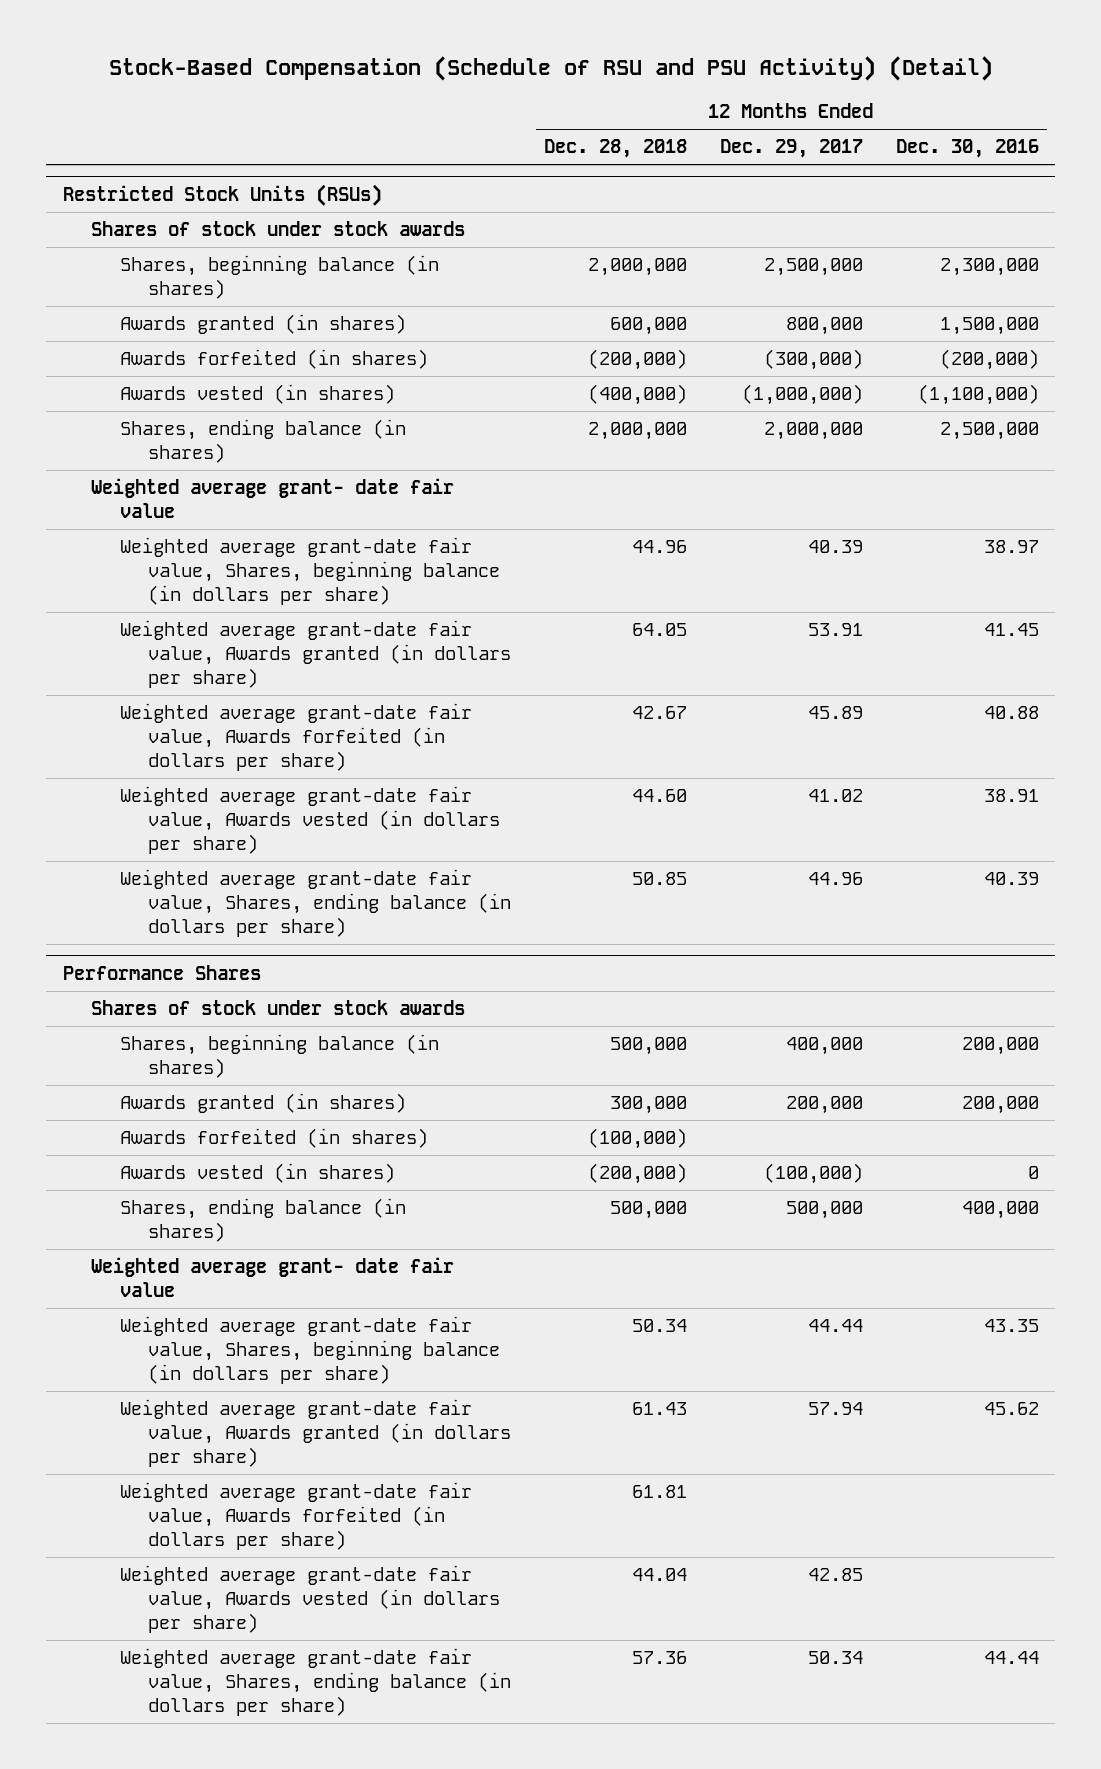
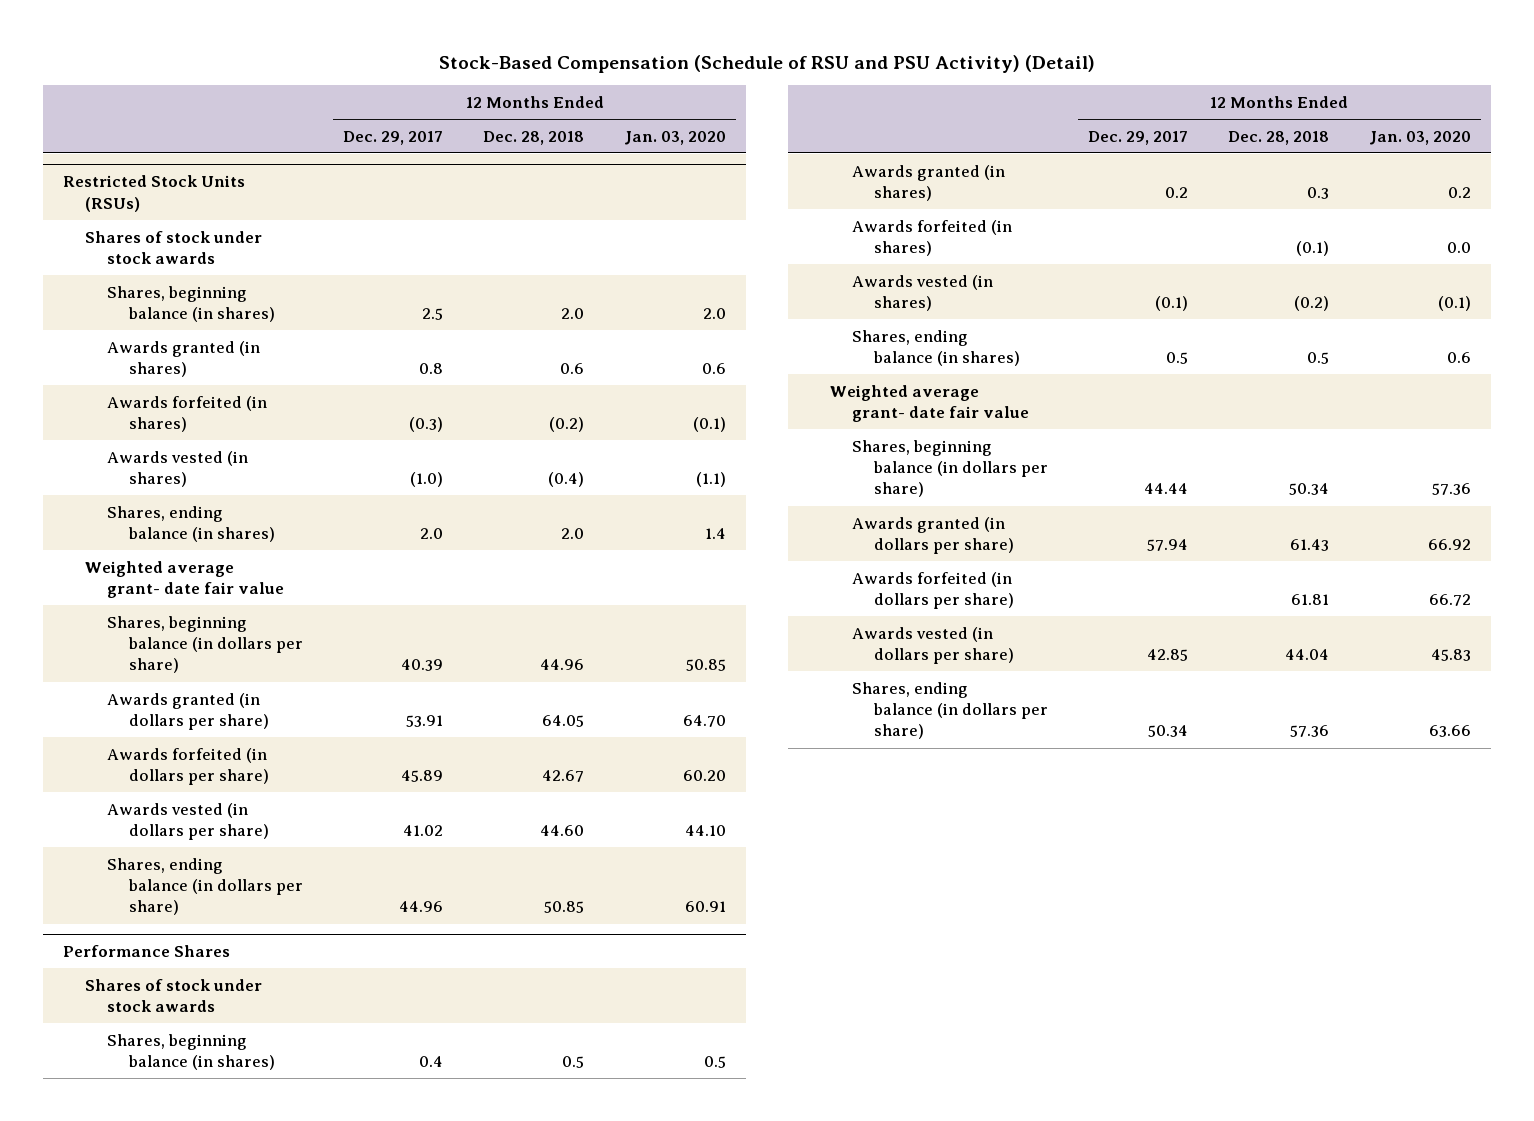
- | 12 Months Ended Dec. 28, 2018 | 12 Months Ended Dec. 29, 2017 | 12 Months Ended Dec. 30, 2016
+ | 12 Months Ended Dec. 29, 2017 | 12 Months Ended Dec. 28, 2018 | 12 Months Ended Jan. 03, 2020
@ Restricted Stock Units (RSUs)
- Shares, beginning balance (in shares) | 2,000,000 | 2,500,000 | 2,300,000
- Awards granted (in shares) | 600,000 | 800,000 | 1,500,000
- Awards forfeited (in shares) | (200,000) | (300,000) | (200,000)
- Awards vested (in shares) | (400,000) | (1,000,000) | (1,100,000)
- Shares, ending balance (in shares) | 2,000,000 | 2,000,000 | 2,500,000
+ Shares, beginning balance (in shares) | 2.5 | 2.0 | 2.0
+ Awards granted (in shares) | 0.8 | 0.6 | 0.6
+ Awards forfeited (in shares) | (0.3) | (0.2) | (0.1)
+ Awards vested (in shares) | (1.0) | (0.4) | (1.1)
+ Shares, ending balance (in shares) | 2.0 | 2.0 | 1.4
- Weighted average grant-date fair value, Shares, beginning balance (in dollars per share) | 44.96 | 40.39 | 38.97
- Weighted average grant-date fair value, Awards granted (in dollars per share) | 64.05 | 53.91 | 41.45
- Weighted average grant-date fair value, Awards forfeited (in dollars per share) | 42.67 | 45.89 | 40.88
- Weighted average grant-date fair value, Awards vested (in dollars per share) | 44.60 | 41.02 | 38.91
- Weighted average grant-date fair value, Shares, ending balance (in dollars per share) | 50.85 | 44.96 | 40.39
+ Shares, beginning balance (in dollars per share) | 40.39 | 44.96 | 50.85
+ Awards granted (in dollars per share) | 53.91 | 64.05 | 64.70
+ Awards forfeited (in dollars per share) | 45.89 | 42.67 | 60.20
+ Awards vested (in dollars per share) | 41.02 | 44.60 | 44.10
+ Shares, ending balance (in dollars per share) | 44.96 | 50.85 | 60.91
@ Performance Shares
- Shares, beginning balance (in shares) | 500,000 | 400,000 | 200,000
- Awards granted (in shares) | 300,000 | 200,000 | 200,000
- Awards forfeited (in shares) | (100,000) | |
- Awards vested (in shares) | (200,000) | (100,000) | 0
- Shares, ending balance (in shares) | 500,000 | 500,000 | 400,000
+ Shares, beginning balance (in shares) | 0.4 | 0.5 | 0.5
+ Awards granted (in shares) | 0.2 | 0.3 | 0.2
+ Awards forfeited (in shares) | | (0.1) | 0.0
+ Awards vested (in shares) | (0.1) | (0.2) | (0.1)
+ Shares, ending balance (in shares) | 0.5 | 0.5 | 0.6
- Weighted average grant-date fair value, Shares, beginning balance (in dollars per share) | 50.34 | 44.44 | 43.35
- Weighted average grant-date fair value, Awards granted (in dollars per share) | 61.43 | 57.94 | 45.62
- Weighted average grant-date fair value, Awards forfeited (in dollars per share) | 61.81 | |
- Weighted average grant-date fair value, Awards vested (in dollars per share) | 44.04 | 42.85 |
- Weighted average grant-date fair value, Shares, ending balance (in dollars per share) | 57.36 | 50.34 | 44.44
+ Shares, beginning balance (in dollars per share) | 44.44 | 50.34 | 57.36
+ Awards granted (in dollars per share) | 57.94 | 61.43 | 66.92
+ Awards forfeited (in dollars per share) | | 61.81 | 66.72
+ Awards vested (in dollars per share) | 42.85 | 44.04 | 45.83
+ Shares, ending balance (in dollars per share) | 50.34 | 57.36 | 63.66

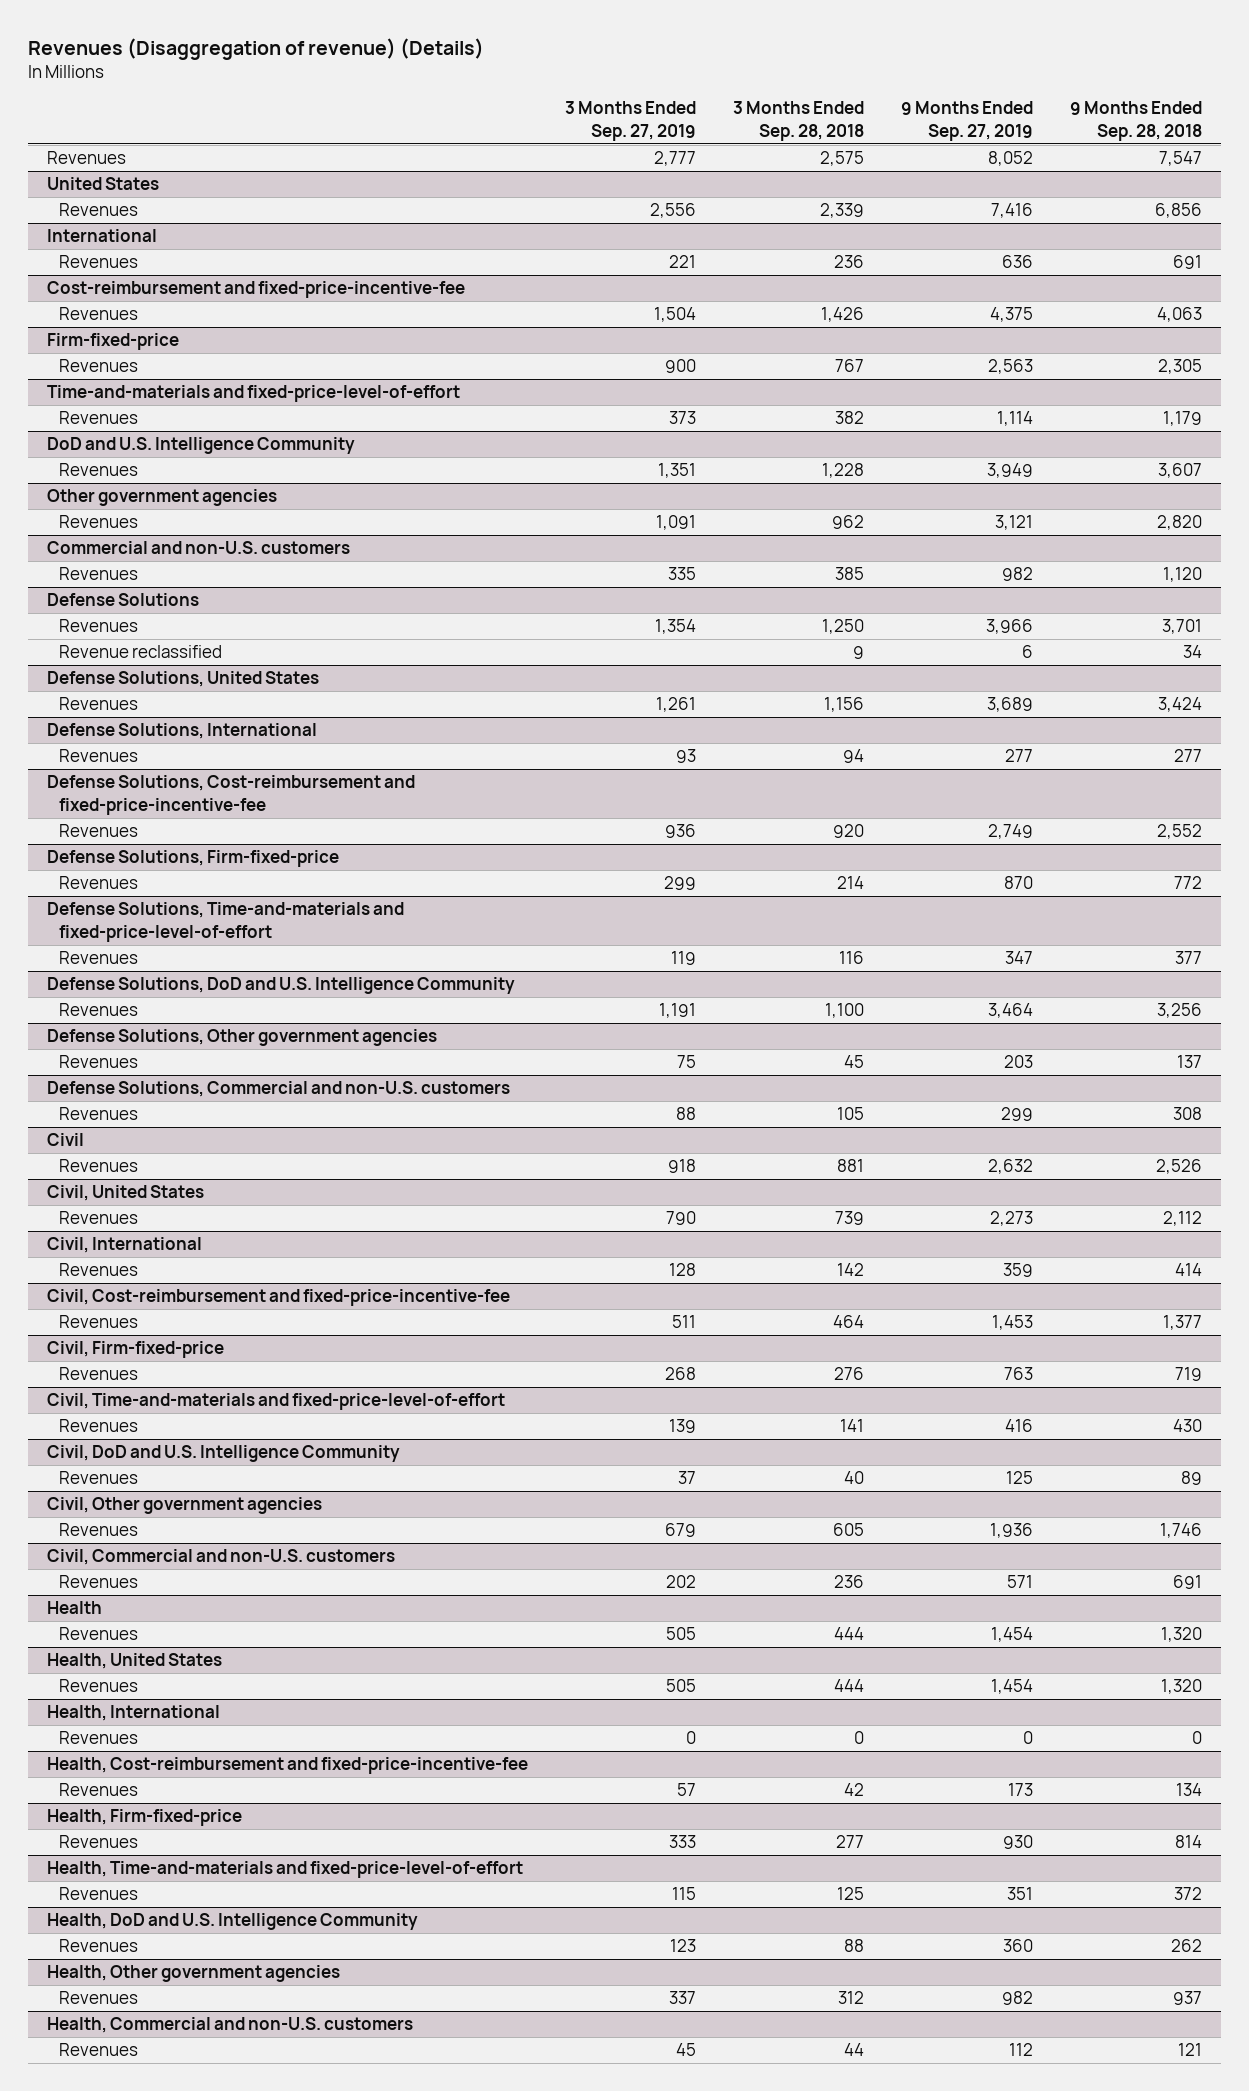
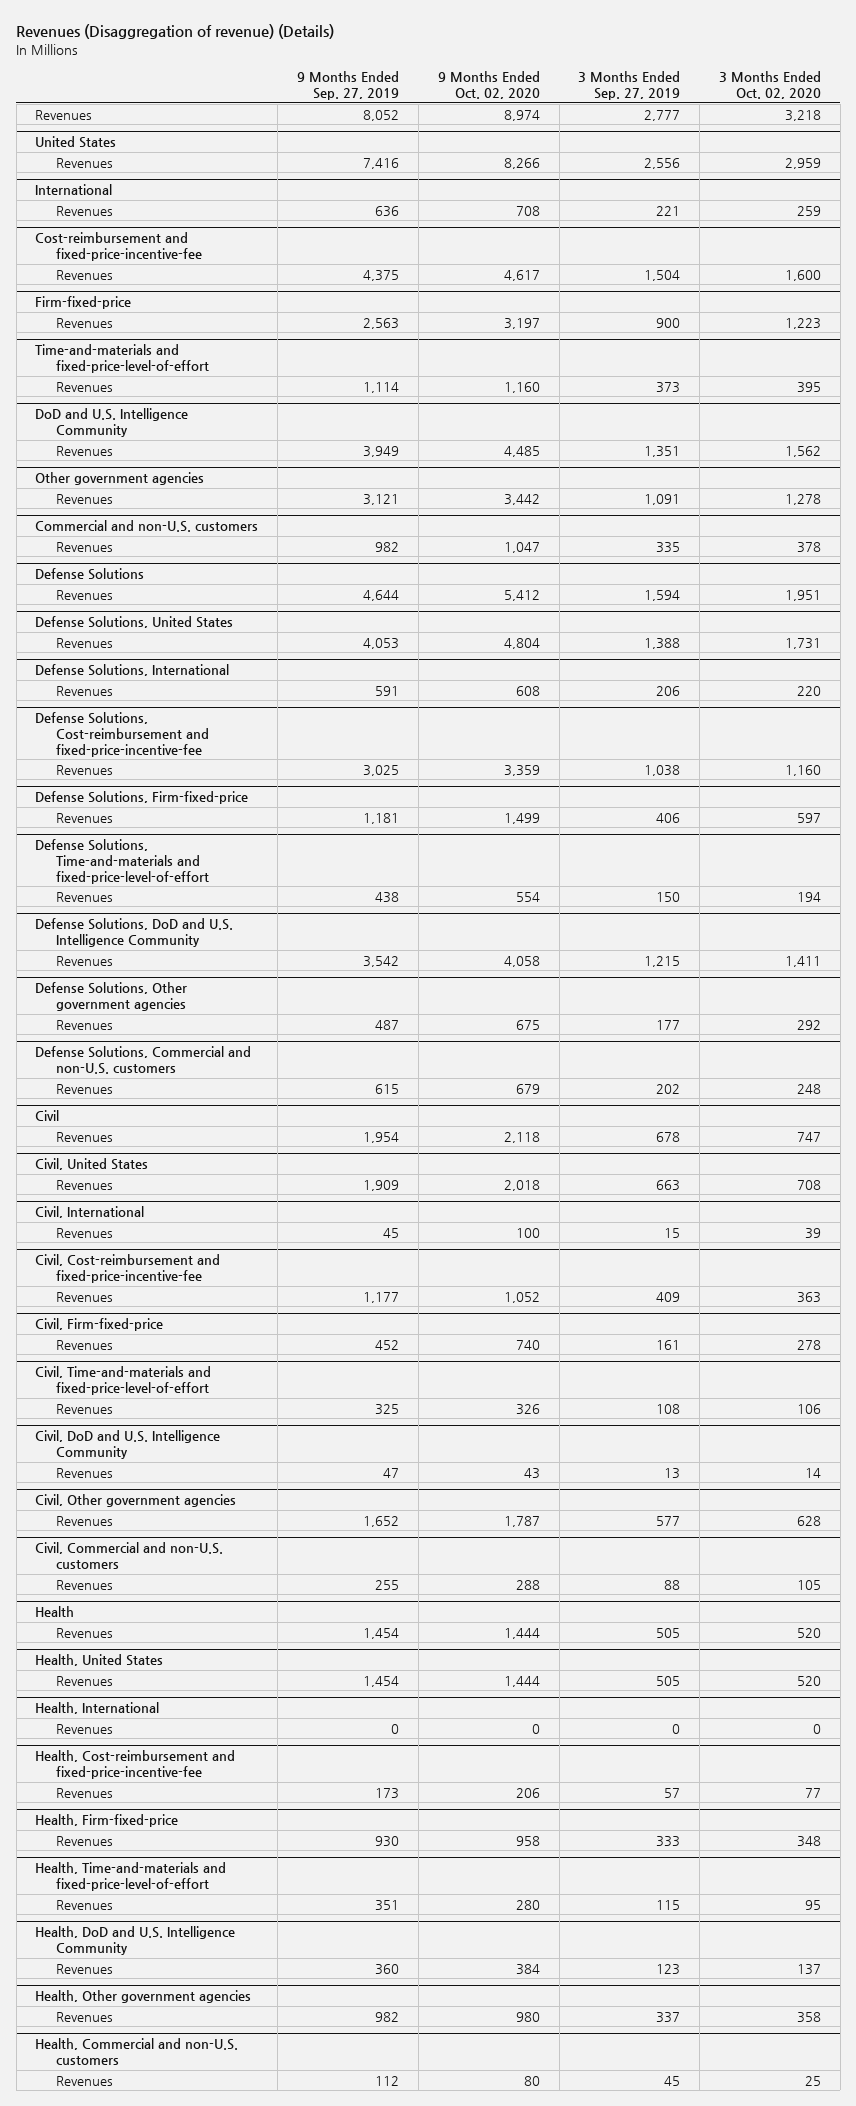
- | 3 Months Ended Sep. 27, 2019 | 3 Months Ended Sep. 28, 2018 | 9 Months Ended Sep. 27, 2019 | 9 Months Ended Sep. 28, 2018
+ | 9 Months Ended Sep. 27, 2019 | 9 Months Ended Oct. 02, 2020 | 3 Months Ended Sep. 27, 2019 | 3 Months Ended Oct. 02, 2020
@ Defense Solutions
- Revenues | 1,354 | 1,250 | 3,966 | 3,701
- Revenue reclassified | | 9 | 6 | 34
+ Revenues | 4,644 | 5,412 | 1,594 | 1,951
@ Defense Solutions, United States
- Revenues | 1,261 | 1,156 | 3,689 | 3,424
+ Revenues | 4,053 | 4,804 | 1,388 | 1,731
@ Defense Solutions, International
- Revenues | 93 | 94 | 277 | 277
+ Revenues | 591 | 608 | 206 | 220
@ Defense Solutions, Cost-reimbursement and fixed-price-incentive-fee
- Revenues | 936 | 920 | 2,749 | 2,552
+ Revenues | 3,025 | 3,359 | 1,038 | 1,160
@ Defense Solutions, Firm-fixed-price
- Revenues | 299 | 214 | 870 | 772
+ Revenues | 1,181 | 1,499 | 406 | 597
@ Defense Solutions, Time-and-materials and fixed-price-level-of-effort
- Revenues | 119 | 116 | 347 | 377
+ Revenues | 438 | 554 | 150 | 194
@ Defense Solutions, DoD and U.S. Intelligence Community
- Revenues | 1,191 | 1,100 | 3,464 | 3,256
+ Revenues | 3,542 | 4,058 | 1,215 | 1,411
@ Defense Solutions, Other government agencies
- Revenues | 75 | 45 | 203 | 137
+ Revenues | 487 | 675 | 177 | 292
@ Defense Solutions, Commercial and non-U.S. customers
- Revenues | 88 | 105 | 299 | 308
+ Revenues | 615 | 679 | 202 | 248
@ Civil
- Revenues | 918 | 881 | 2,632 | 2,526
+ Revenues | 1,954 | 2,118 | 678 | 747
@ Civil, United States
- Revenues | 790 | 739 | 2,273 | 2,112
+ Revenues | 1,909 | 2,018 | 663 | 708
@ Civil, International
- Revenues | 128 | 142 | 359 | 414
+ Revenues | 45 | 100 | 15 | 39
@ Civil, Cost-reimbursement and fixed-price-incentive-fee
- Revenues | 511 | 464 | 1,453 | 1,377
+ Revenues | 1,177 | 1,052 | 409 | 363
@ Civil, Firm-fixed-price
- Revenues | 268 | 276 | 763 | 719
+ Revenues | 452 | 740 | 161 | 278
@ Civil, Time-and-materials and fixed-price-level-of-effort
- Revenues | 139 | 141 | 416 | 430
+ Revenues | 325 | 326 | 108 | 106
@ Civil, DoD and U.S. Intelligence Community
- Revenues | 37 | 40 | 125 | 89
+ Revenues | 47 | 43 | 13 | 14
@ Civil, Other government agencies
- Revenues | 679 | 605 | 1,936 | 1,746
+ Revenues | 1,652 | 1,787 | 577 | 628
@ Civil, Commercial and non-U.S. customers
- Revenues | 202 | 236 | 571 | 691
+ Revenues | 255 | 288 | 88 | 105

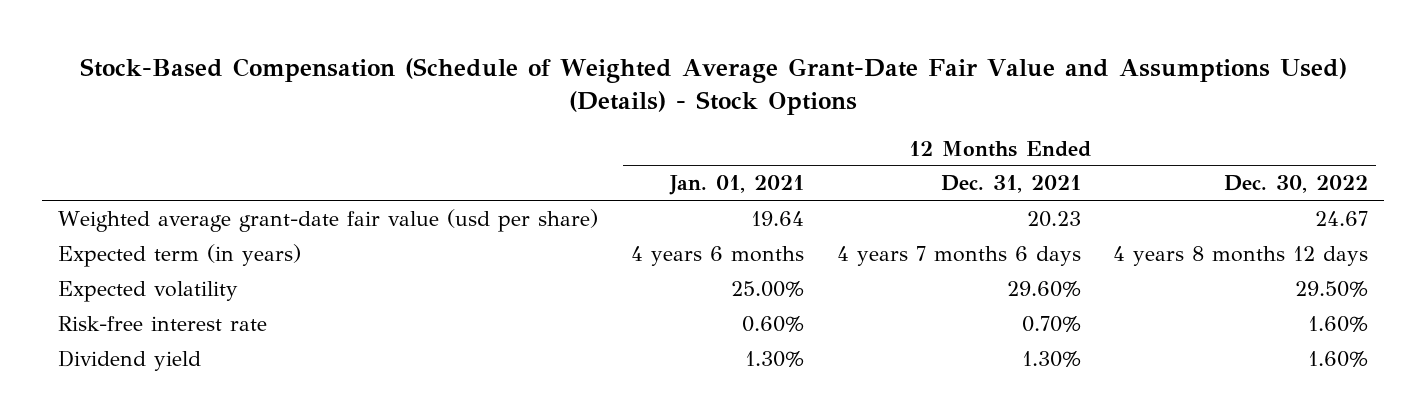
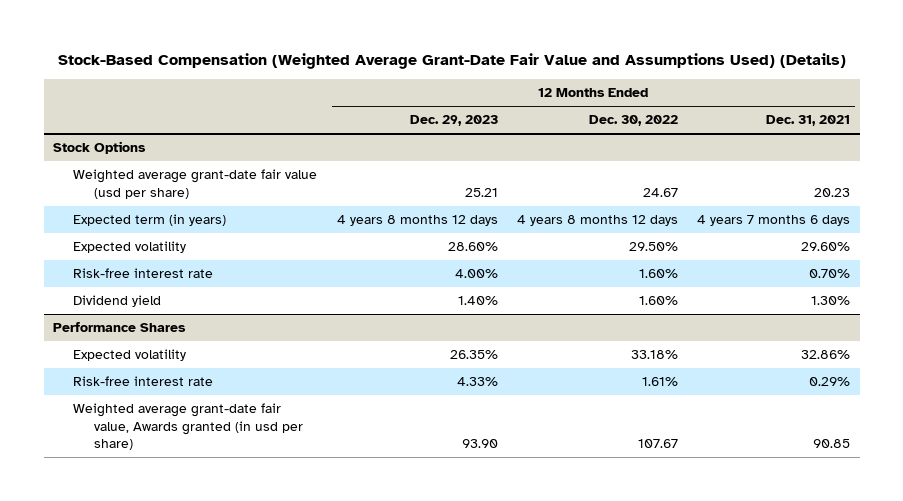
- Stock-Based Compensation (Schedule of Weighted Average Grant-Date Fair Value and Assumptions Used) (Details) - Stock Options
+ Stock-Based Compensation (Weighted Average Grant-Date Fair Value and Assumptions Used) (Details)
- | 12 Months Ended Jan. 01, 2021 | 12 Months Ended Dec. 31, 2021 | 12 Months Ended Dec. 30, 2022
+ | 12 Months Ended Dec. 29, 2023 | 12 Months Ended Dec. 30, 2022 | 12 Months Ended Dec. 31, 2021
+ Stock Options
+ Performance Shares
+ Expected volatility | 26.35% | 33.18% | 32.86%
+ Risk-free interest rate | 4.33% | 1.61% | 0.29%
+ Weighted average grant-date fair value, Awards granted (in usd per share) | 93.90 | 107.67 | 90.85

